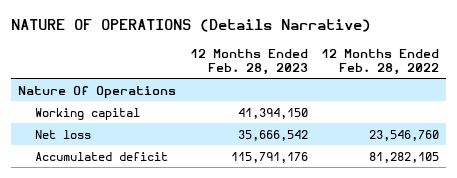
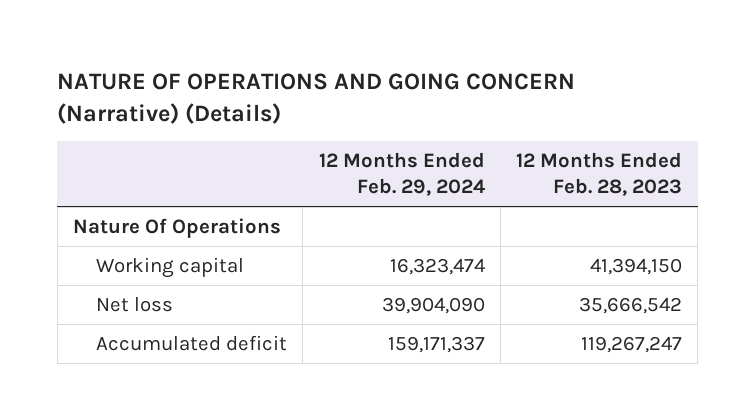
- NATURE OF OPERATIONS (Details Narrative)
+ NATURE OF OPERATIONS AND GOING CONCERN (Narrative) (Details)
- | 12 Months Ended Feb. 28, 2023 | 12 Months Ended Feb. 28, 2022
+ | 12 Months Ended Feb. 29, 2024 | 12 Months Ended Feb. 28, 2023
- Accumulated deficit | 115,791,176 | 81,282,105
+ Accumulated deficit | 159,171,337 | 119,267,247

